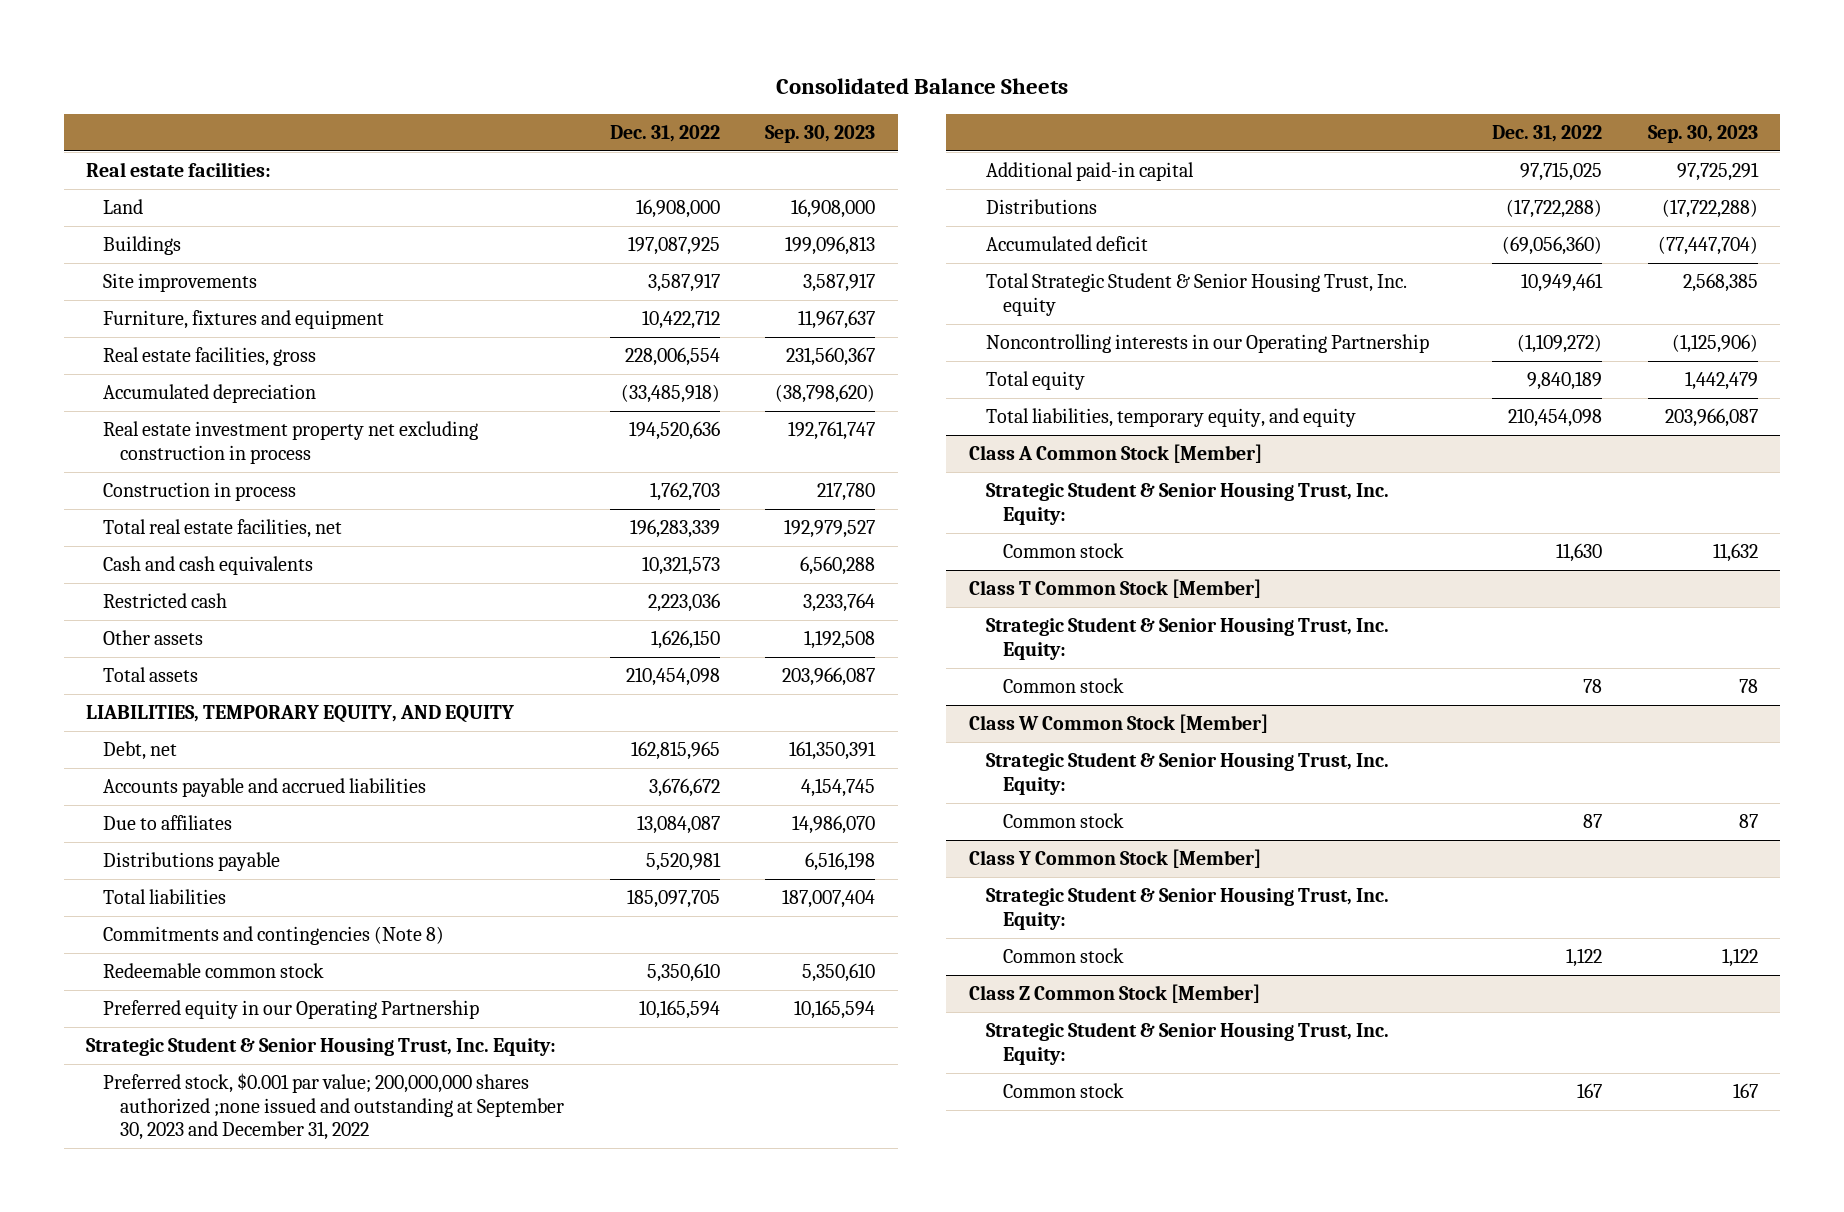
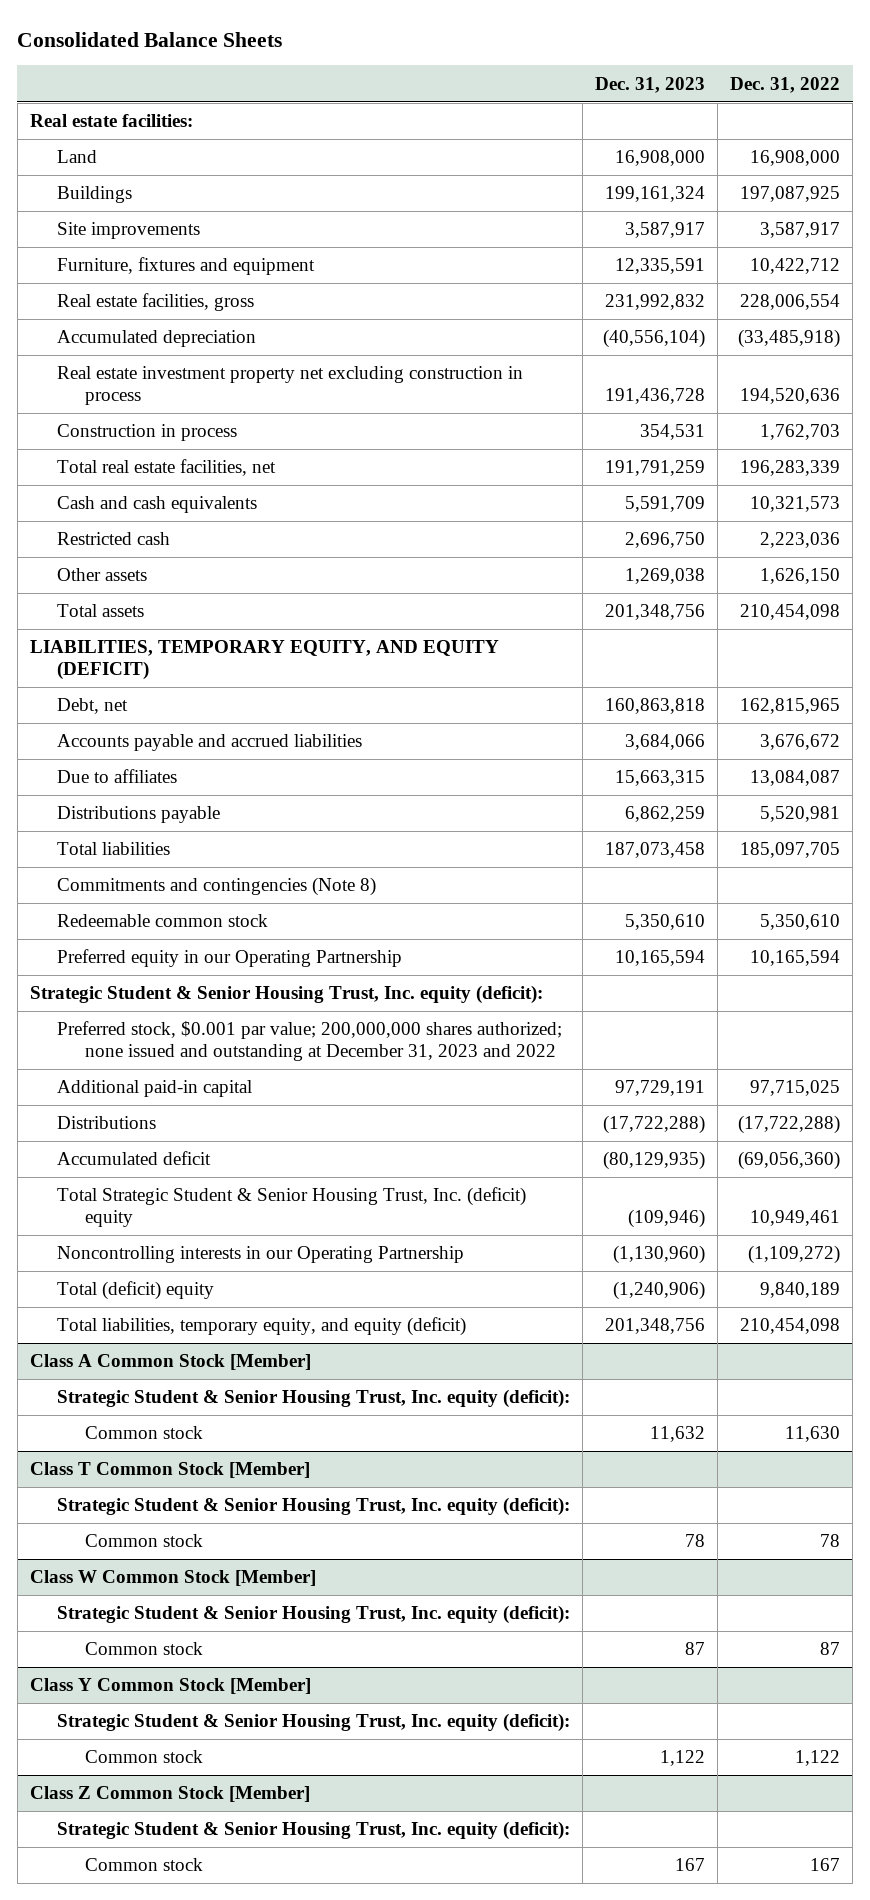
- | Dec. 31, 2022 | Sep. 30, 2023
+ | Dec. 31, 2023 | Dec. 31, 2022
- LIABILITIES, TEMPORARY EQUITY, AND EQUITY
+ LIABILITIES, TEMPORARY EQUITY, AND EQUITY (DEFICIT)
- Strategic Student & Senior Housing Trust, Inc. Equity:
- Preferred stock, $0.001 par value; 200,000,000 shares authorized ;none issued and outstanding at September 30, 2023 and December 31, 2022
+ Strategic Student & Senior Housing Trust, Inc. equity (deficit):
+ Preferred stock, $0.001 par value; 200,000,000 shares authorized; none issued and outstanding at December 31, 2023 and 2022
- Total Strategic Student & Senior Housing Trust, Inc. equity | 10,949,461 | 2,568,385
+ Total Strategic Student & Senior Housing Trust, Inc. (deficit) equity | (109,946) | 10,949,461
- Total equity | 9,840,189 | 1,442,479
- Total liabilities, temporary equity, and equity | 210,454,098 | 203,966,087
+ Total (deficit) equity | (1,240,906) | 9,840,189
+ Total liabilities, temporary equity, and equity (deficit) | 201,348,756 | 210,454,098
@ Class A Common Stock [Member]
- Strategic Student & Senior Housing Trust, Inc. Equity:
+ Strategic Student & Senior Housing Trust, Inc. equity (deficit):
@ Class T Common Stock [Member]
- Strategic Student & Senior Housing Trust, Inc. Equity:
+ Strategic Student & Senior Housing Trust, Inc. equity (deficit):
@ Class W Common Stock [Member]
- Strategic Student & Senior Housing Trust, Inc. Equity:
+ Strategic Student & Senior Housing Trust, Inc. equity (deficit):
@ Class Y Common Stock [Member]
- Strategic Student & Senior Housing Trust, Inc. Equity:
+ Strategic Student & Senior Housing Trust, Inc. equity (deficit):
@ Class Z Common Stock [Member]
- Strategic Student & Senior Housing Trust, Inc. Equity:
+ Strategic Student & Senior Housing Trust, Inc. equity (deficit):

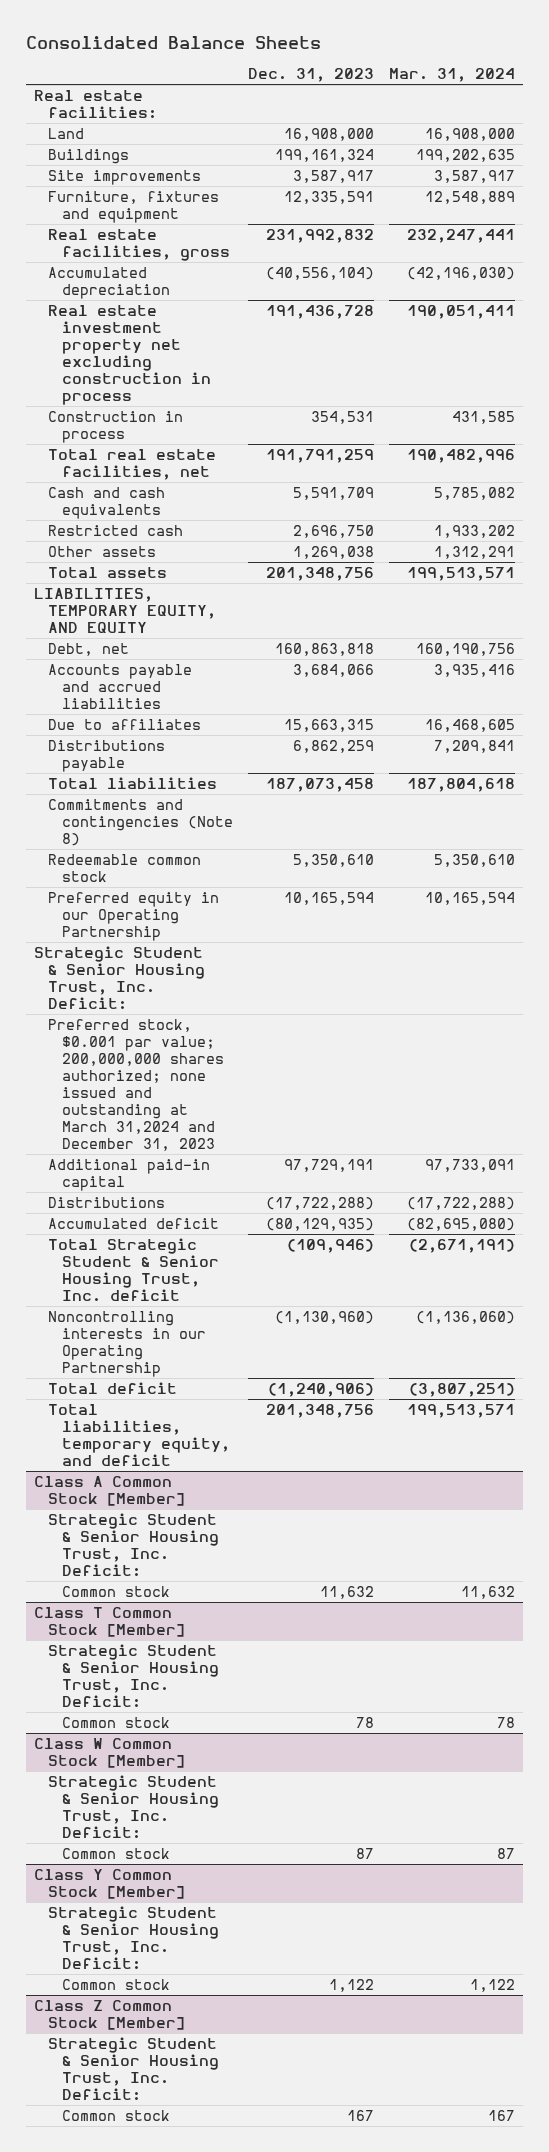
- | Dec. 31, 2023 | Dec. 31, 2022
+ | Dec. 31, 2023 | Mar. 31, 2024
- LIABILITIES, TEMPORARY EQUITY, AND EQUITY (DEFICIT)
+ LIABILITIES, TEMPORARY EQUITY, AND EQUITY
- Strategic Student & Senior Housing Trust, Inc. equity (deficit):
- Preferred stock, $0.001 par value; 200,000,000 shares authorized; none issued and outstanding at December 31, 2023 and 2022
+ Strategic Student & Senior Housing Trust, Inc. Deficit:
+ Preferred stock, $0.001 par value; 200,000,000 shares authorized; none issued and outstanding at March 31,2024 and December 31, 2023
- Total Strategic Student & Senior Housing Trust, Inc. (deficit) equity | (109,946) | 10,949,461
+ Total Strategic Student & Senior Housing Trust, Inc. deficit | (109,946) | (2,671,191)
- Total (deficit) equity | (1,240,906) | 9,840,189
- Total liabilities, temporary equity, and equity (deficit) | 201,348,756 | 210,454,098
+ Total deficit | (1,240,906) | (3,807,251)
+ Total liabilities, temporary equity, and deficit | 201,348,756 | 199,513,571
@ Class A Common Stock [Member]
- Strategic Student & Senior Housing Trust, Inc. equity (deficit):
+ Strategic Student & Senior Housing Trust, Inc. Deficit:
@ Class T Common Stock [Member]
- Strategic Student & Senior Housing Trust, Inc. equity (deficit):
+ Strategic Student & Senior Housing Trust, Inc. Deficit:
@ Class W Common Stock [Member]
- Strategic Student & Senior Housing Trust, Inc. equity (deficit):
+ Strategic Student & Senior Housing Trust, Inc. Deficit:
@ Class Y Common Stock [Member]
- Strategic Student & Senior Housing Trust, Inc. equity (deficit):
+ Strategic Student & Senior Housing Trust, Inc. Deficit:
@ Class Z Common Stock [Member]
- Strategic Student & Senior Housing Trust, Inc. equity (deficit):
+ Strategic Student & Senior Housing Trust, Inc. Deficit:

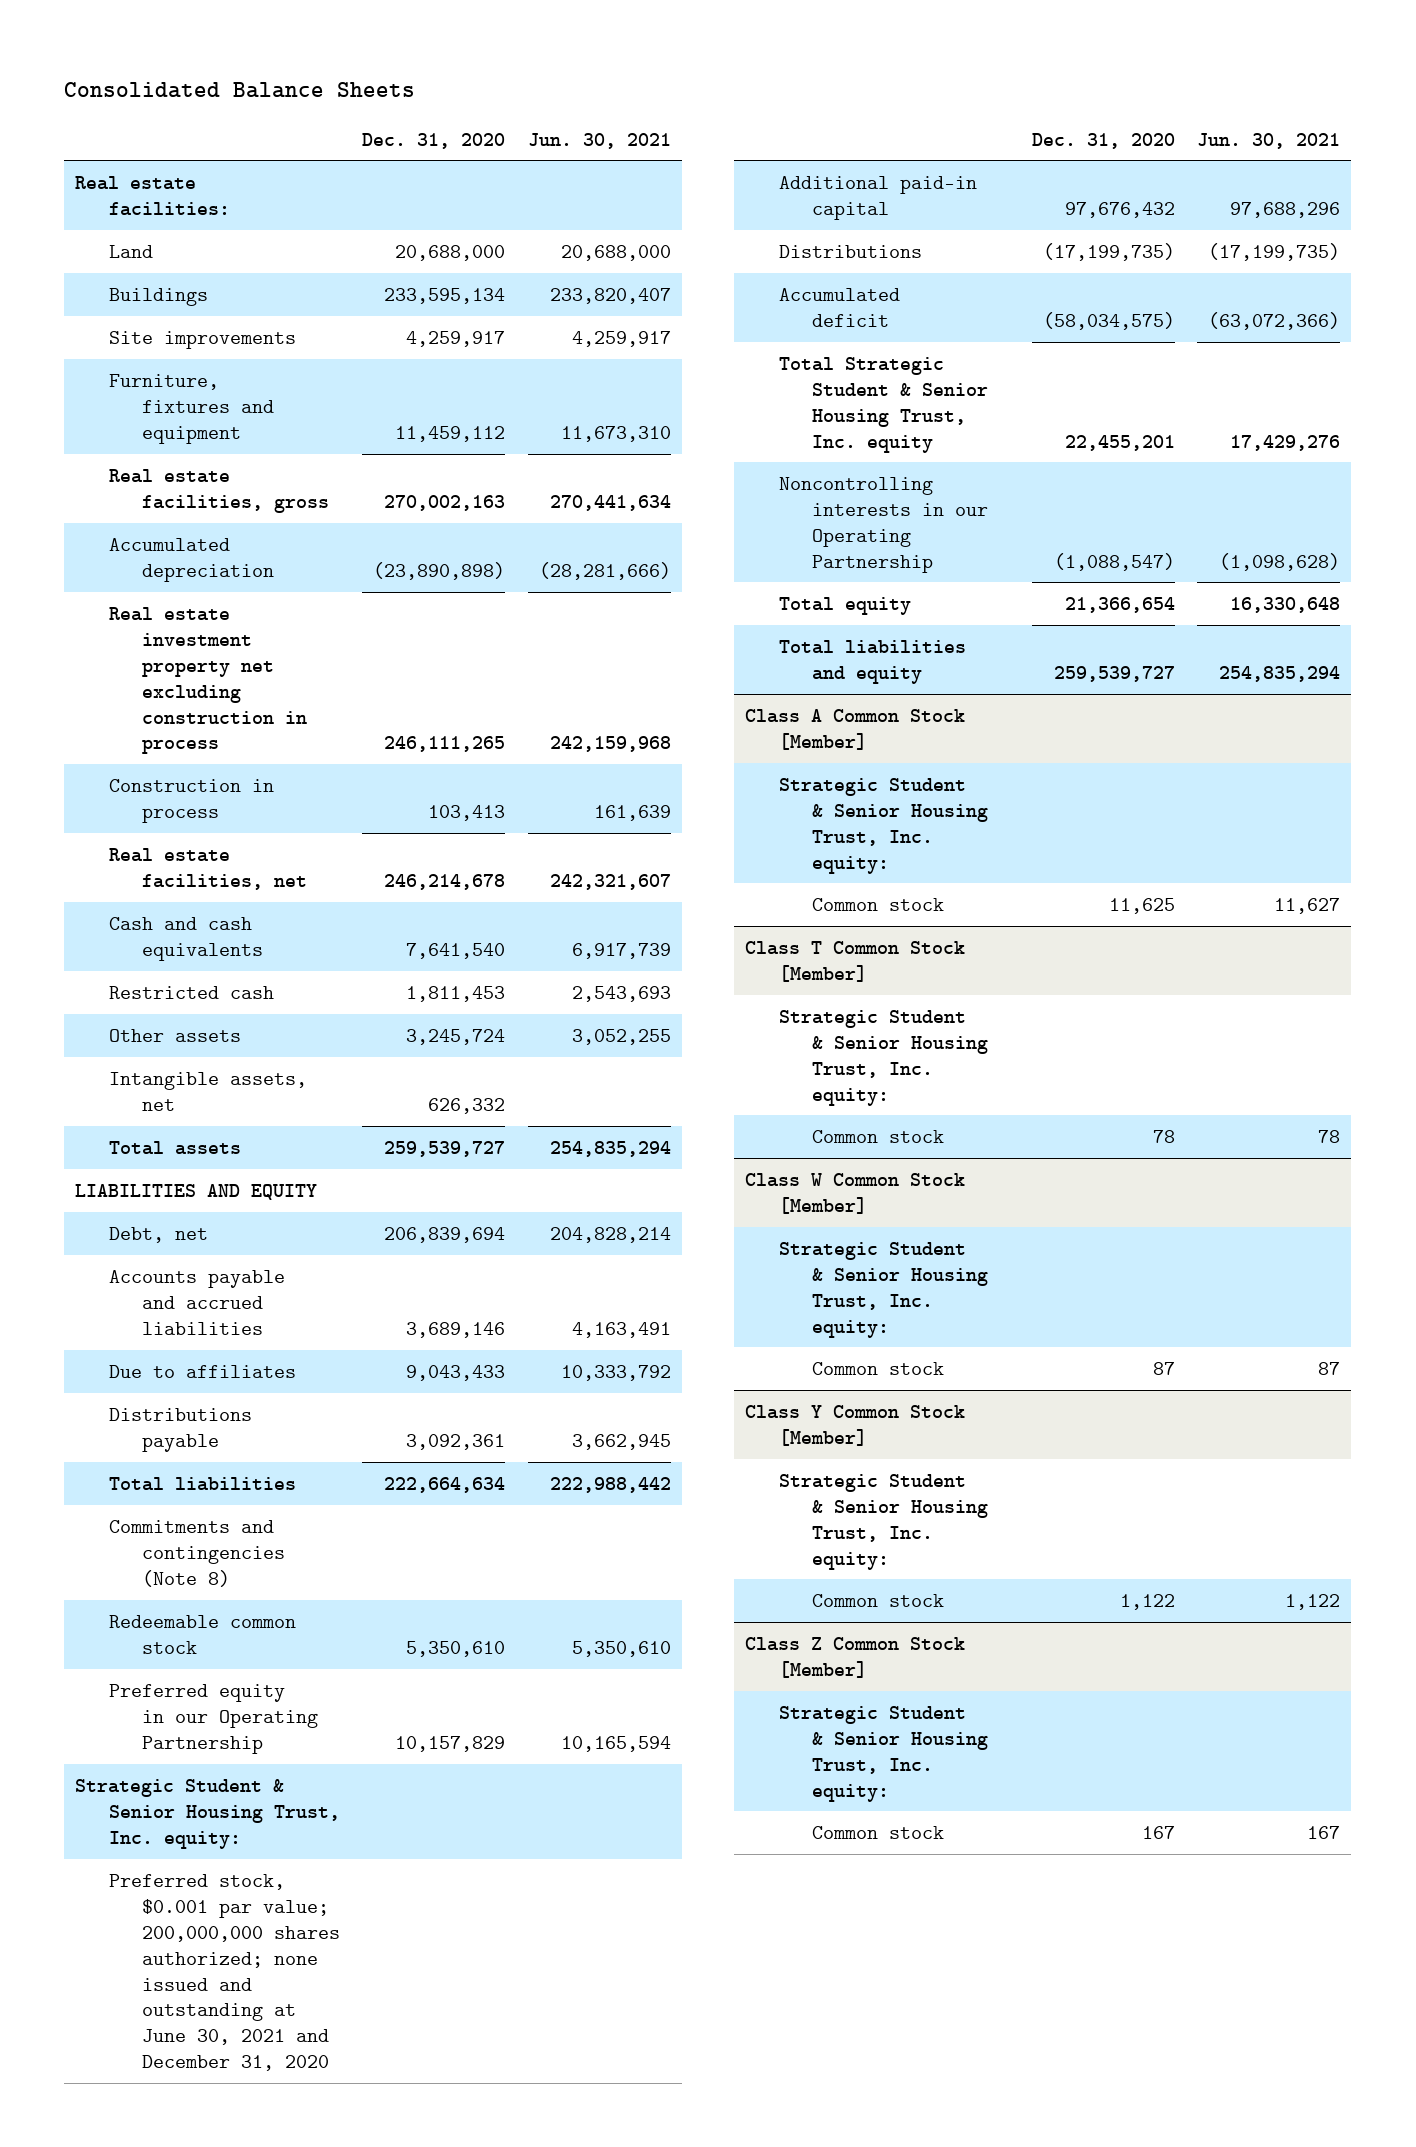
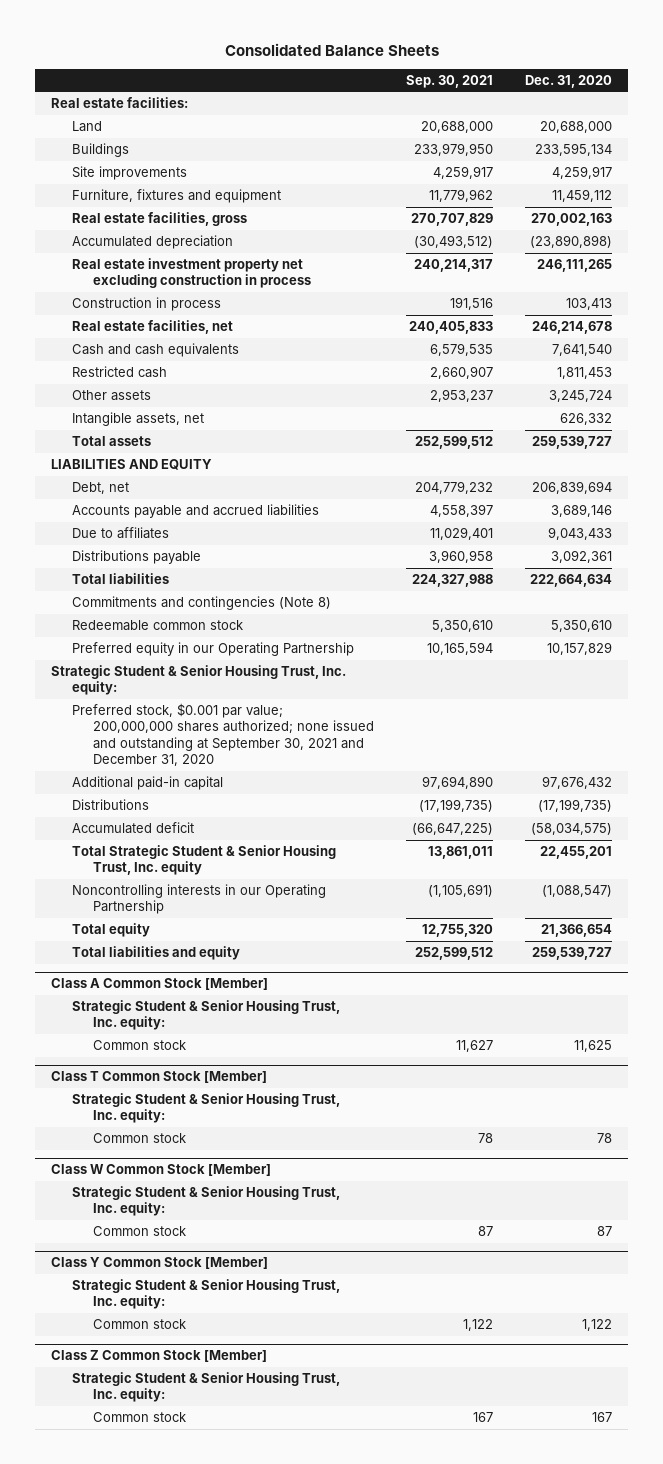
- | Dec. 31, 2020 | Jun. 30, 2021
+ | Sep. 30, 2021 | Dec. 31, 2020
- Preferred stock, $0.001 par value; 200,000,000 shares authorized; none issued and outstanding at June 30, 2021 and December 31, 2020
+ Preferred stock, $0.001 par value; 200,000,000 shares authorized; none issued and outstanding at September 30, 2021 and December 31, 2020

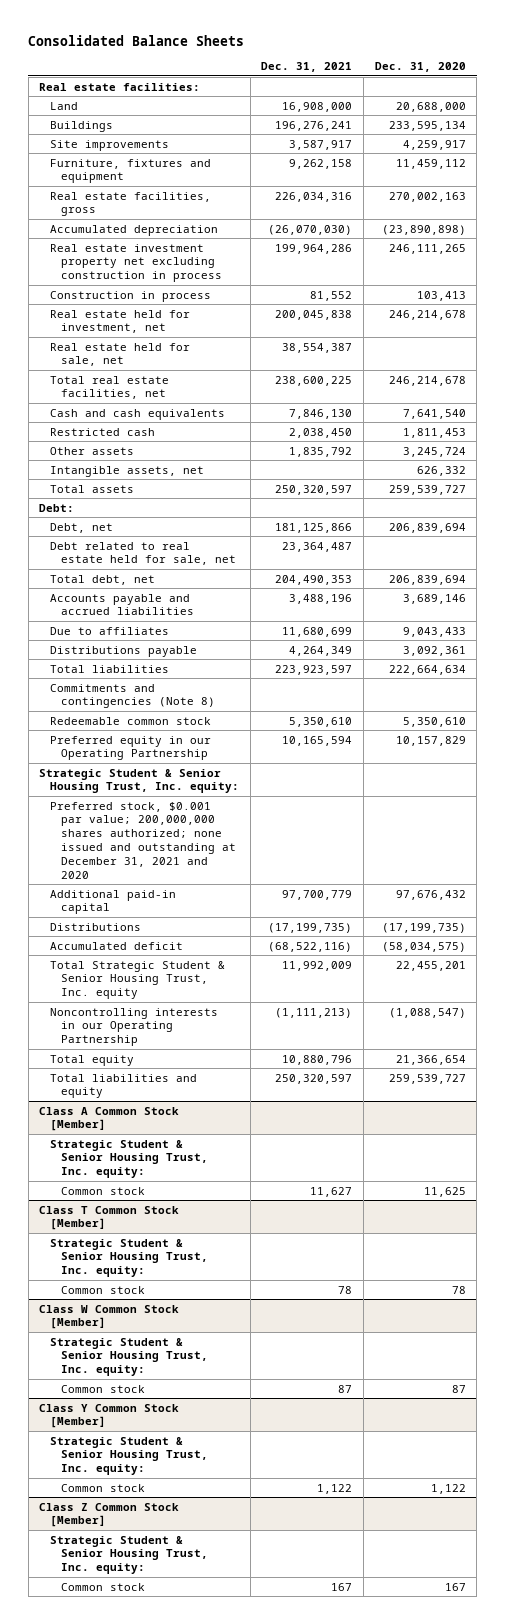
- | Sep. 30, 2021 | Dec. 31, 2020
+ | Dec. 31, 2021 | Dec. 31, 2020
- Real estate facilities, net | 240,405,833 | 246,214,678
+ Real estate held for investment, net | 200,045,838 | 246,214,678
+ Real estate held for sale, net | 38,554,387 |
+ Total real estate facilities, net | 238,600,225 | 246,214,678
- LIABILITIES AND EQUITY
+ Debt:
+ Debt related to real estate held for sale, net | 23,364,487 |
+ Total debt, net | 204,490,353 | 206,839,694
- Preferred stock, $0.001 par value; 200,000,000 shares authorized; none issued and outstanding at September 30, 2021 and December 31, 2020
+ Preferred stock, $0.001 par value; 200,000,000 shares authorized; none issued and outstanding at December 31, 2021 and 2020

